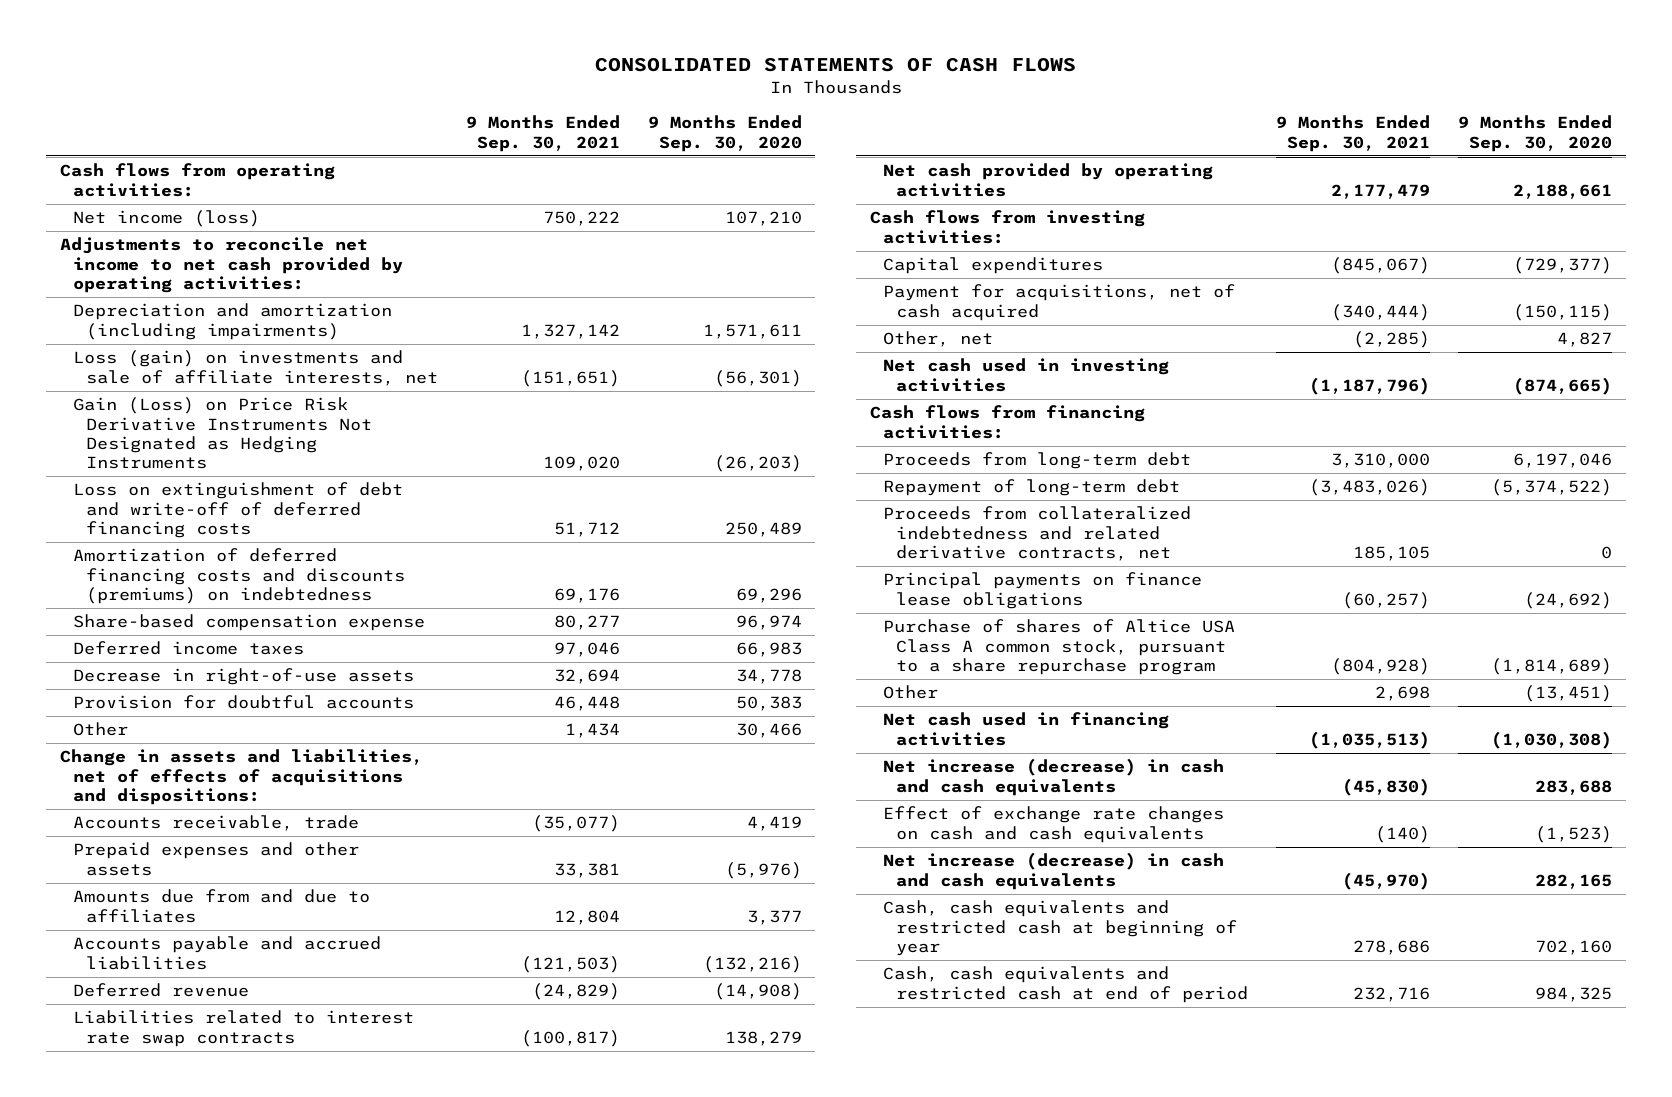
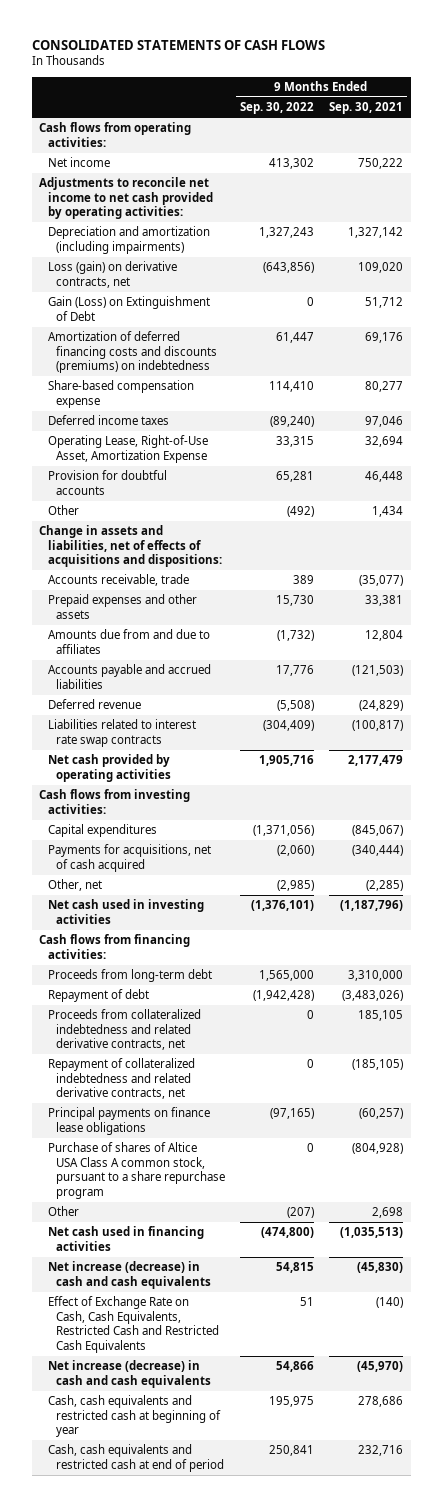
- | 9 Months Ended Sep. 30, 2021 | 9 Months Ended Sep. 30, 2020
+ | 9 Months Ended Sep. 30, 2022 | 9 Months Ended Sep. 30, 2021
- Net income (loss) | 750,222 | 107,210
+ Net income | 413,302 | 750,222
- Loss (gain) on investments and sale of affiliate interests, net | (151,651) | (56,301)
- Gain (Loss) on Price Risk Derivative Instruments Not Designated as Hedging Instruments | 109,020 | (26,203)
- Loss on extinguishment of debt and write-off of deferred financing costs | 51,712 | 250,489
+ Loss (gain) on derivative contracts, net | (643,856) | 109,020
+ Gain (Loss) on Extinguishment of Debt | 0 | 51,712
- Decrease in right-of-use assets | 32,694 | 34,778
+ Operating Lease, Right-of-Use Asset, Amortization Expense | 33,315 | 32,694
- Payment for acquisitions, net of cash acquired | (340,444) | (150,115)
+ Payments for acquisitions, net of cash acquired | (2,060) | (340,444)
- Repayment of long-term debt | (3,483,026) | (5,374,522)
+ Repayment of debt | (1,942,428) | (3,483,026)
+ Repayment of collateralized indebtedness and related derivative contracts, net | 0 | (185,105)
- Effect of exchange rate changes on cash and cash equivalents | (140) | (1,523)
+ Effect of Exchange Rate on Cash, Cash Equivalents, Restricted Cash and Restricted Cash Equivalents | 51 | (140)

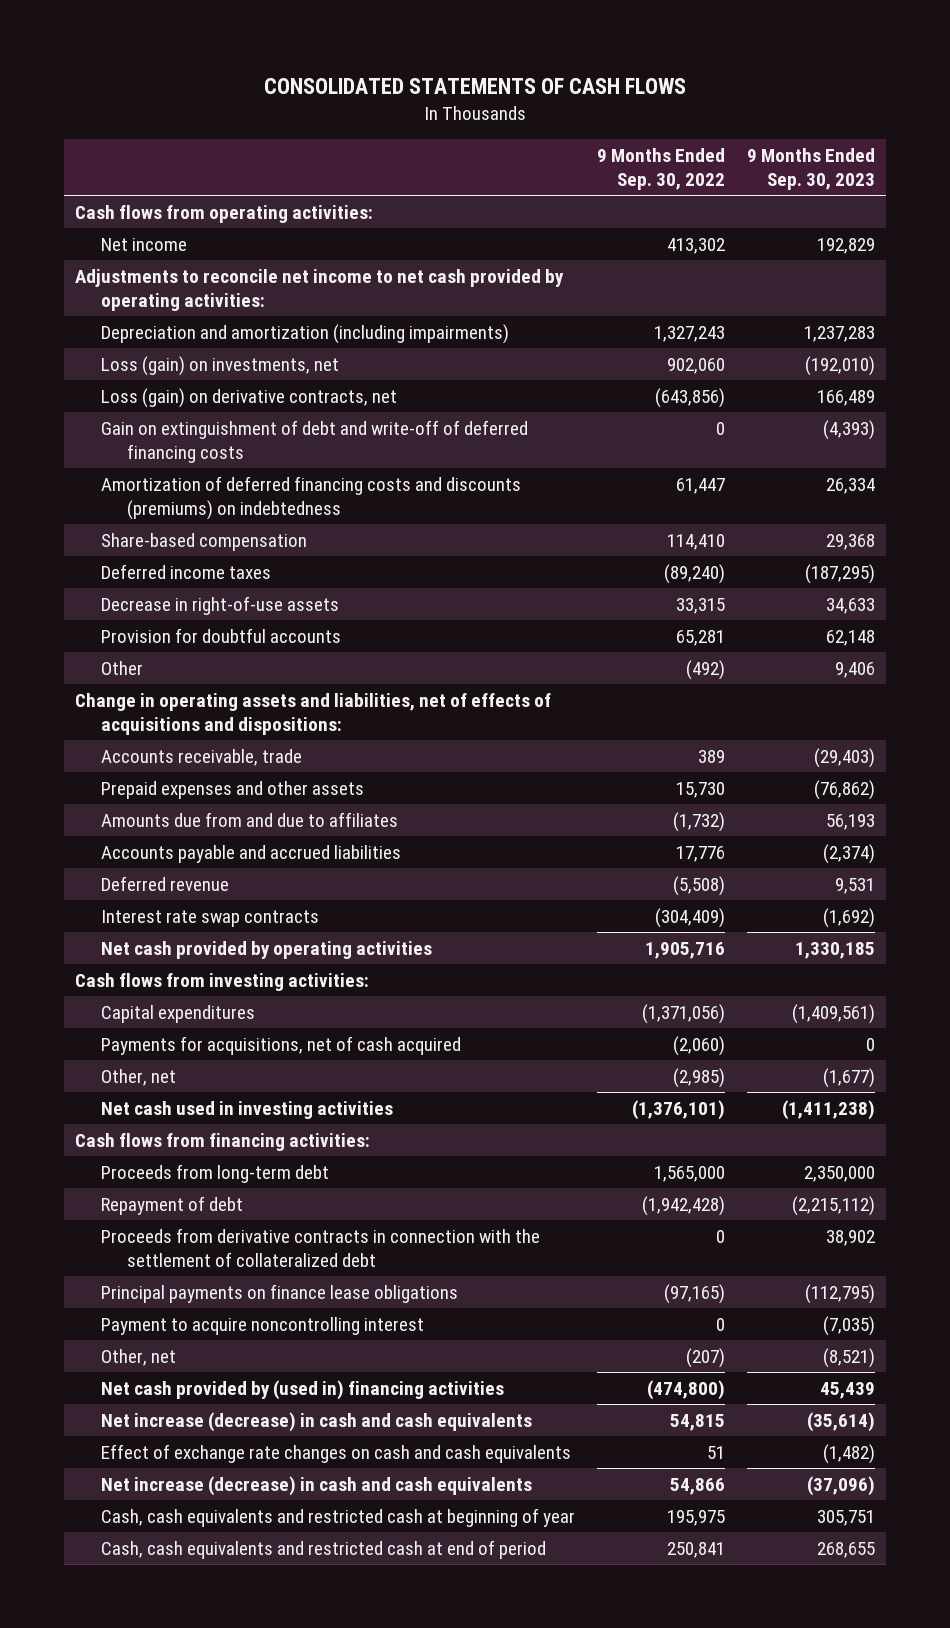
- | 9 Months Ended Sep. 30, 2022 | 9 Months Ended Sep. 30, 2021
+ | 9 Months Ended Sep. 30, 2022 | 9 Months Ended Sep. 30, 2023
+ Loss (gain) on investments, net | 902,060 | (192,010)
- Gain (Loss) on Extinguishment of Debt | 0 | 51,712
+ Gain on extinguishment of debt and write-off of deferred financing costs | 0 | (4,393)
- Share-based compensation expense | 114,410 | 80,277
+ Share-based compensation | 114,410 | 29,368
- Operating Lease, Right-of-Use Asset, Amortization Expense | 33,315 | 32,694
+ Decrease in right-of-use assets | 33,315 | 34,633
- Change in assets and liabilities, net of effects of acquisitions and dispositions:
+ Change in operating assets and liabilities, net of effects of acquisitions and dispositions:
- Liabilities related to interest rate swap contracts | (304,409) | (100,817)
+ Interest rate swap contracts | (304,409) | (1,692)
- Proceeds from collateralized indebtedness and related derivative contracts, net | 0 | 185,105
- Repayment of collateralized indebtedness and related derivative contracts, net | 0 | (185,105)
+ Proceeds from derivative contracts in connection with the settlement of collateralized debt | 0 | 38,902
- Purchase of shares of Altice USA Class A common stock, pursuant to a share repurchase program | 0 | (804,928)
- Other | (207) | 2,698
- Net cash used in financing activities | (474,800) | (1,035,513)
+ Payment to acquire noncontrolling interest | 0 | (7,035)
+ Other, net | (207) | (8,521)
+ Net cash provided by (used in) financing activities | (474,800) | 45,439
- Effect of Exchange Rate on Cash, Cash Equivalents, Restricted Cash and Restricted Cash Equivalents | 51 | (140)
+ Effect of exchange rate changes on cash and cash equivalents | 51 | (1,482)

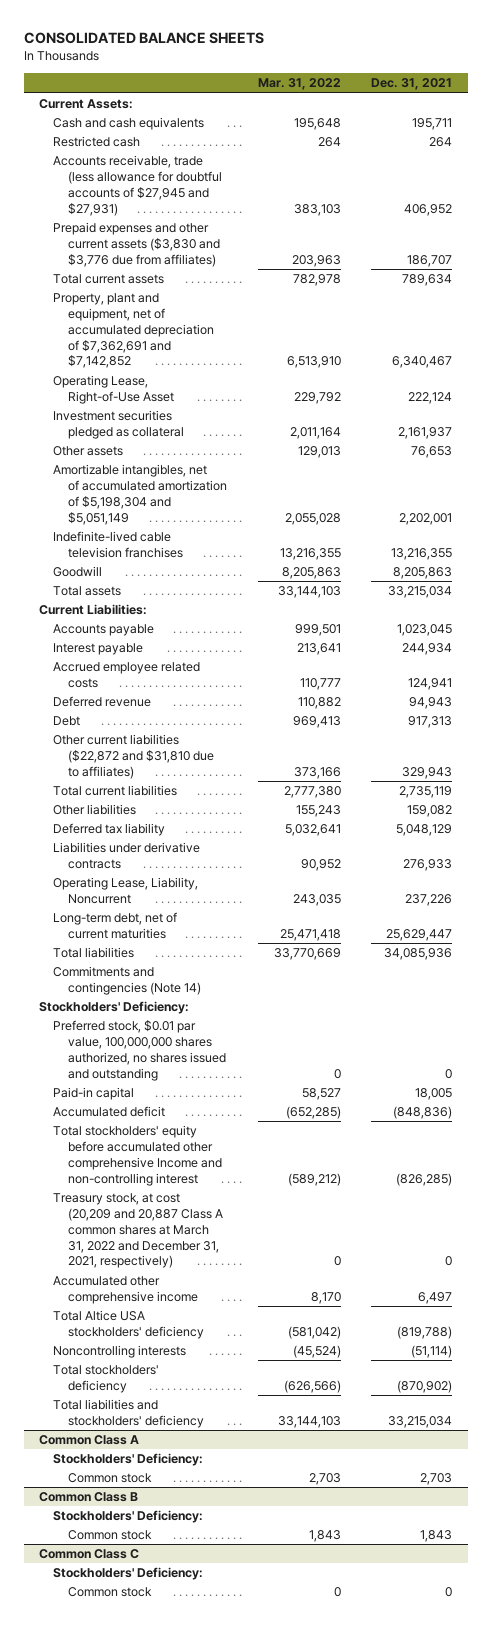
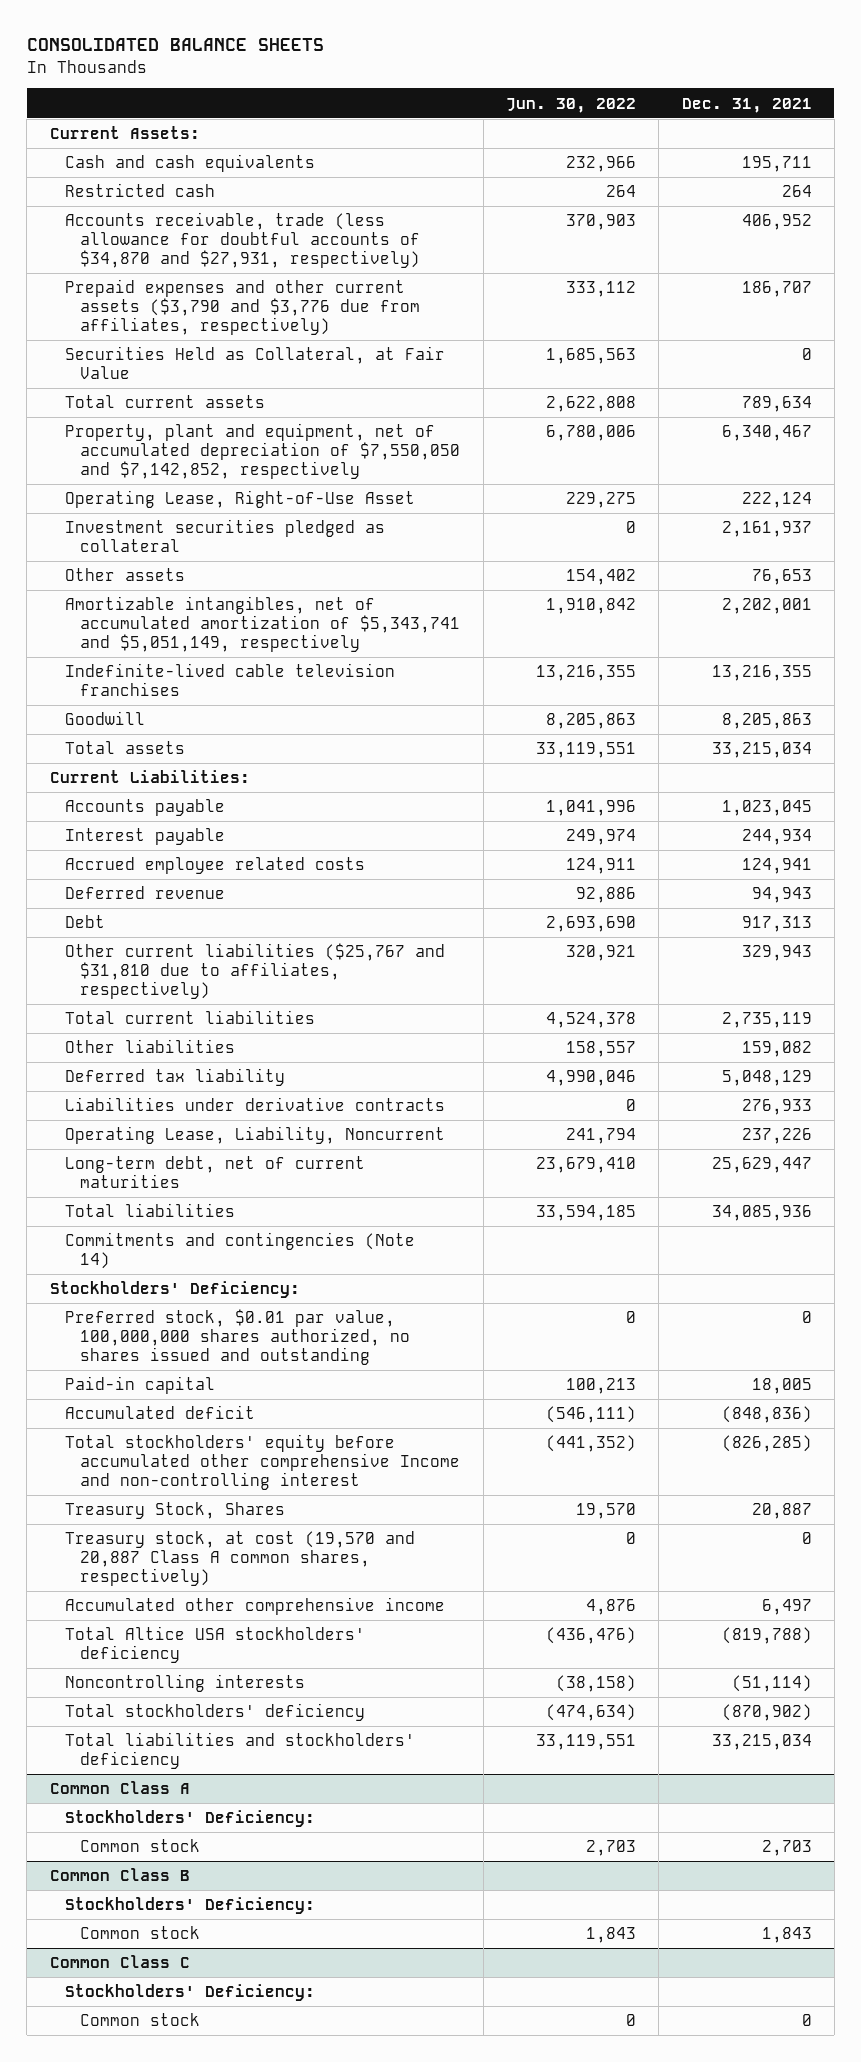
- | Mar. 31, 2022 | Dec. 31, 2021
+ | Jun. 30, 2022 | Dec. 31, 2021
- Accounts receivable, trade (less allowance for doubtful accounts of $27,945 and $27,931) | 383,103 | 406,952
- Prepaid expenses and other current assets ($3,830 and $3,776 due from affiliates) | 203,963 | 186,707
+ Accounts receivable, trade (less allowance for doubtful accounts of $34,870 and $27,931, respectively) | 370,903 | 406,952
+ Prepaid expenses and other current assets ($3,790 and $3,776 due from affiliates, respectively) | 333,112 | 186,707
+ Securities Held as Collateral, at Fair Value | 1,685,563 | 0
- Property, plant and equipment, net of accumulated depreciation of $7,362,691 and $7,142,852 | 6,513,910 | 6,340,467
+ Property, plant and equipment, net of accumulated depreciation of $7,550,050 and $7,142,852, respectively | 6,780,006 | 6,340,467
- Amortizable intangibles, net of accumulated amortization of $5,198,304 and $5,051,149 | 2,055,028 | 2,202,001
+ Amortizable intangibles, net of accumulated amortization of $5,343,741 and $5,051,149, respectively | 1,910,842 | 2,202,001
- Other current liabilities ($22,872 and $31,810 due to affiliates) | 373,166 | 329,943
+ Other current liabilities ($25,767 and $31,810 due to affiliates, respectively) | 320,921 | 329,943
- Treasury stock, at cost (20,209 and 20,887 Class A common shares at March 31, 2022 and December 31, 2021, respectively) | 0 | 0
+ Treasury Stock, Shares | 19,570 | 20,887
+ Treasury stock, at cost (19,570 and 20,887 Class A common shares, respectively) | 0 | 0

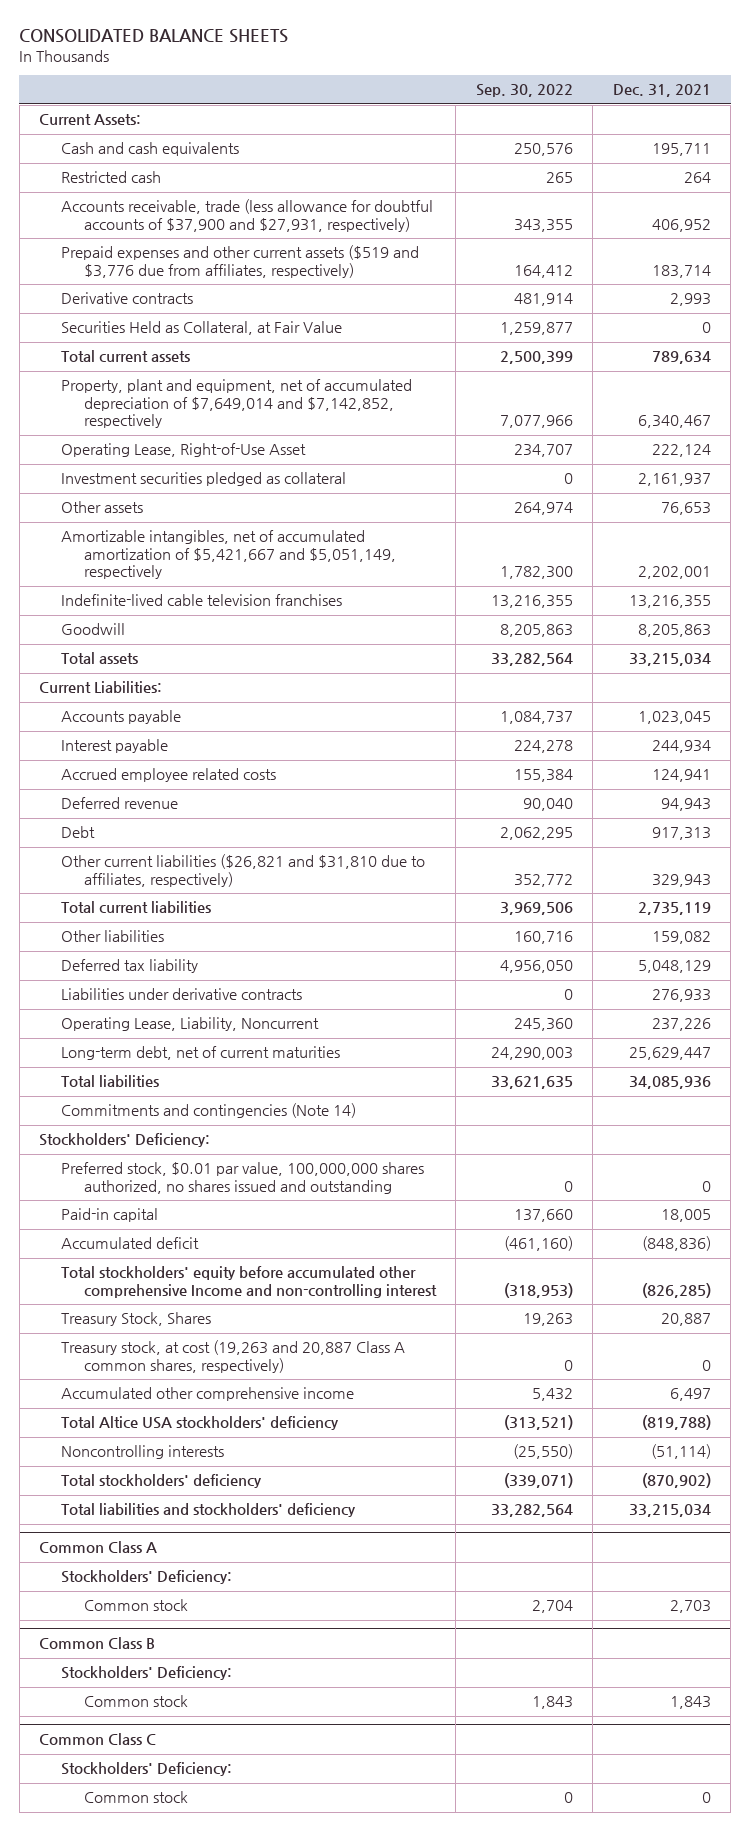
- | Jun. 30, 2022 | Dec. 31, 2021
+ | Sep. 30, 2022 | Dec. 31, 2021
- Accounts receivable, trade (less allowance for doubtful accounts of $34,870 and $27,931, respectively) | 370,903 | 406,952
- Prepaid expenses and other current assets ($3,790 and $3,776 due from affiliates, respectively) | 333,112 | 186,707
+ Accounts receivable, trade (less allowance for doubtful accounts of $37,900 and $27,931, respectively) | 343,355 | 406,952
+ Prepaid expenses and other current assets ($519 and $3,776 due from affiliates, respectively) | 164,412 | 183,714
+ Derivative contracts | 481,914 | 2,993
- Property, plant and equipment, net of accumulated depreciation of $7,550,050 and $7,142,852, respectively | 6,780,006 | 6,340,467
+ Property, plant and equipment, net of accumulated depreciation of $7,649,014 and $7,142,852, respectively | 7,077,966 | 6,340,467
- Amortizable intangibles, net of accumulated amortization of $5,343,741 and $5,051,149, respectively | 1,910,842 | 2,202,001
+ Amortizable intangibles, net of accumulated amortization of $5,421,667 and $5,051,149, respectively | 1,782,300 | 2,202,001
- Other current liabilities ($25,767 and $31,810 due to affiliates, respectively) | 320,921 | 329,943
+ Other current liabilities ($26,821 and $31,810 due to affiliates, respectively) | 352,772 | 329,943
- Treasury stock, at cost (19,570 and 20,887 Class A common shares, respectively) | 0 | 0
+ Treasury stock, at cost (19,263 and 20,887 Class A common shares, respectively) | 0 | 0

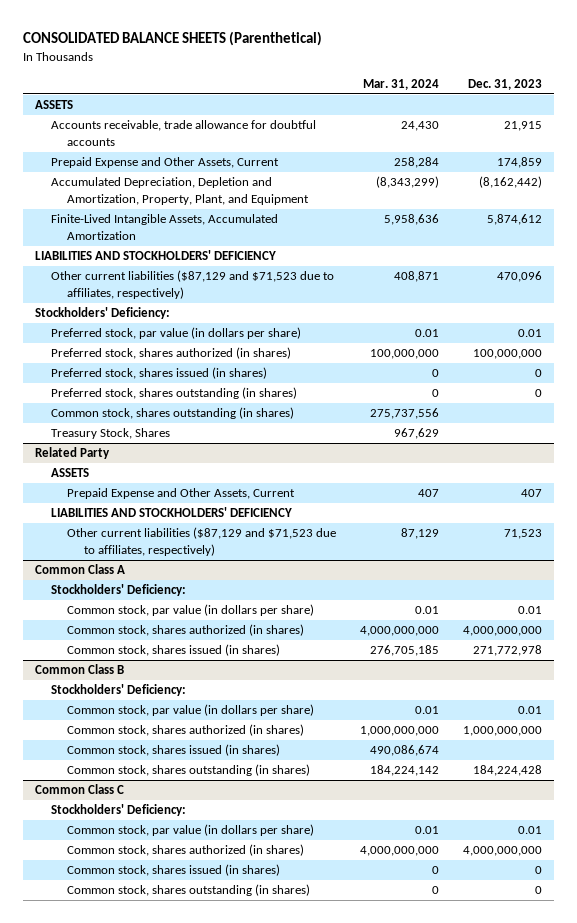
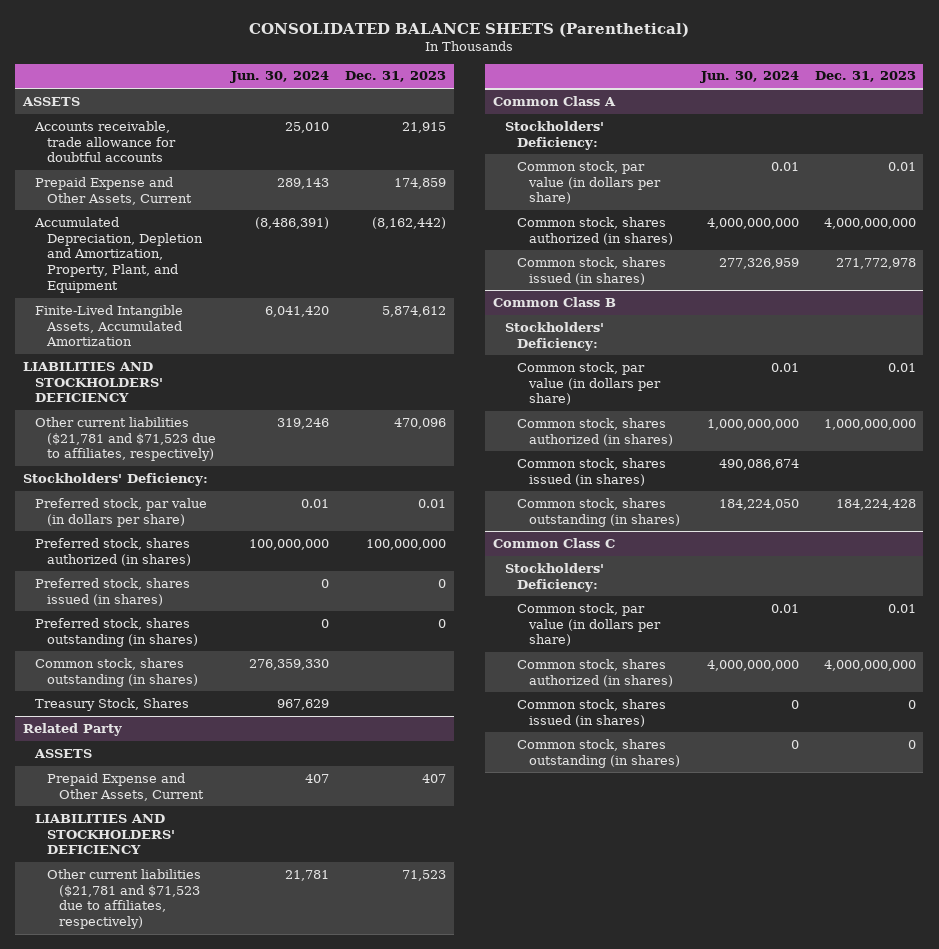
- | Mar. 31, 2024 | Dec. 31, 2023
+ | Jun. 30, 2024 | Dec. 31, 2023
- Other current liabilities ($87,129 and $71,523 due to affiliates, respectively) | 408,871 | 470,096
+ Other current liabilities ($21,781 and $71,523 due to affiliates, respectively) | 319,246 | 470,096
@ Related Party
- Other current liabilities ($87,129 and $71,523 due to affiliates, respectively) | 87,129 | 71,523
+ Other current liabilities ($21,781 and $71,523 due to affiliates, respectively) | 21,781 | 71,523

